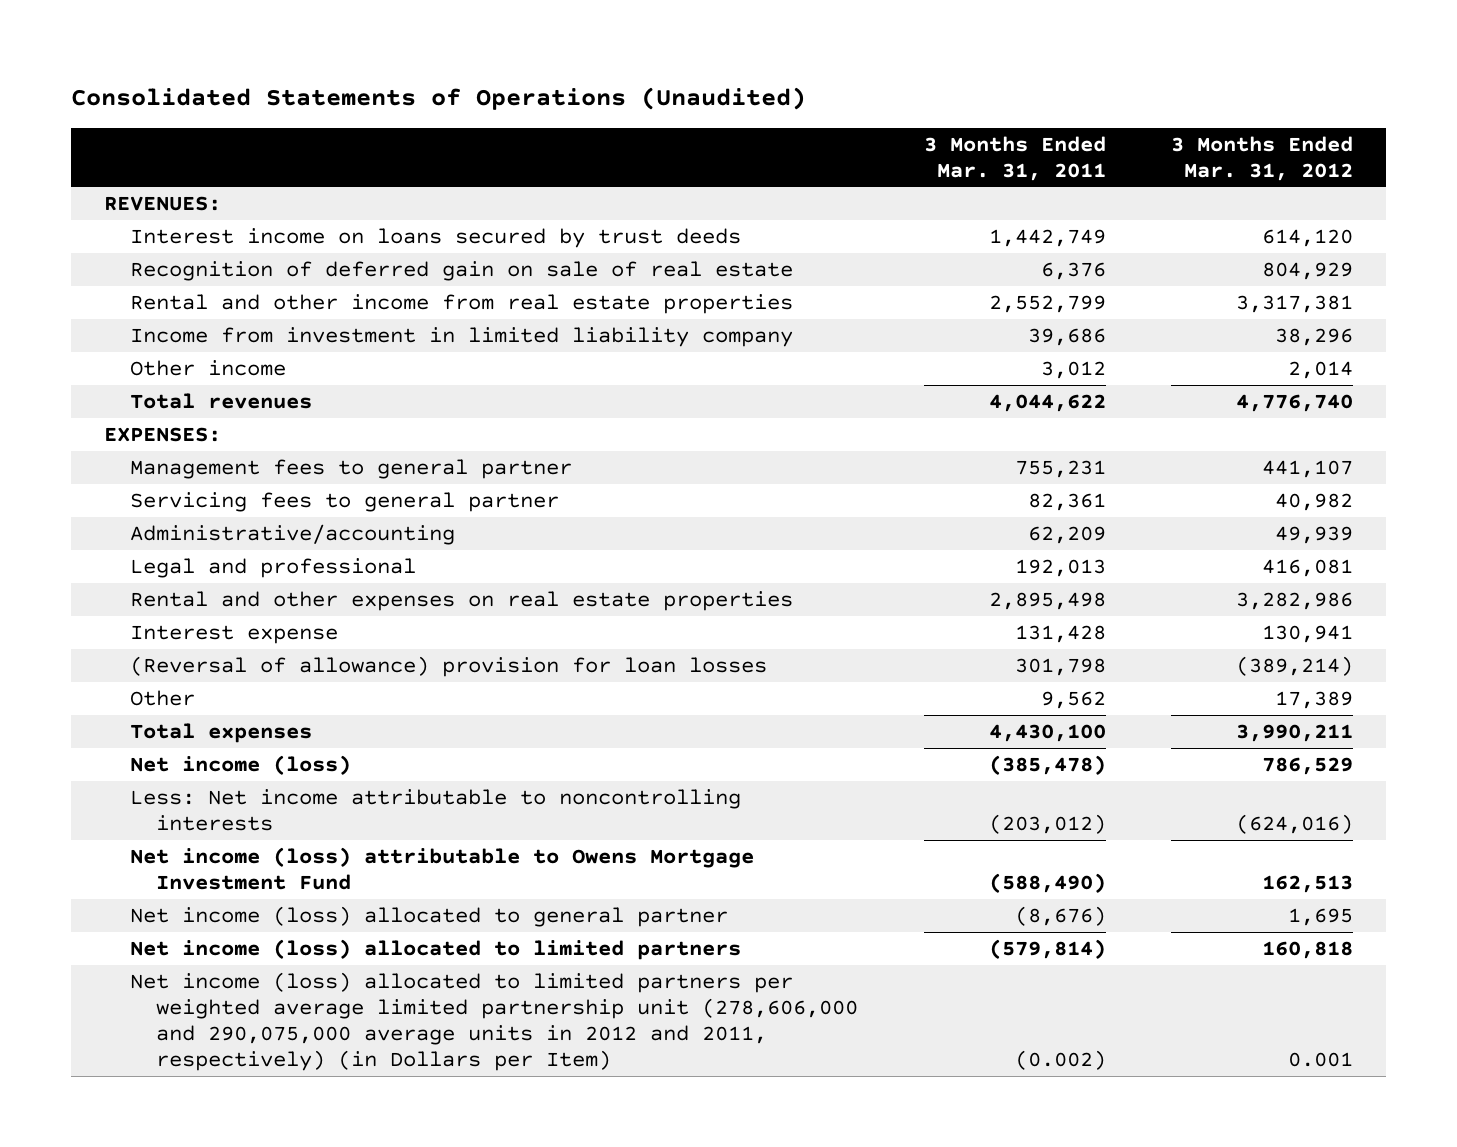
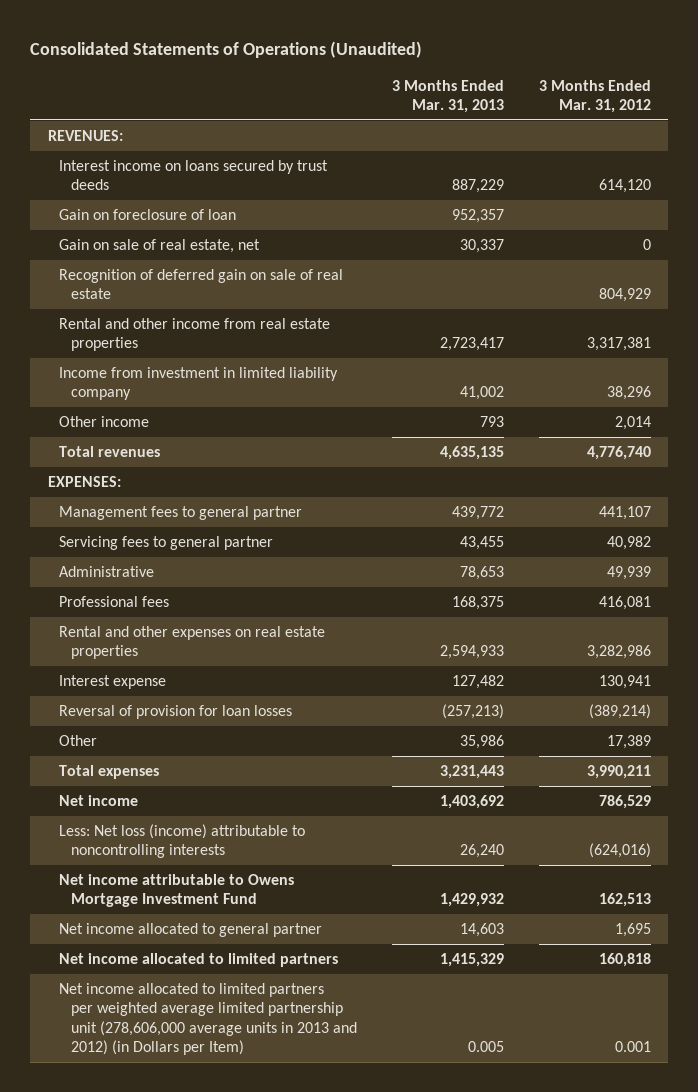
- | 3 Months Ended Mar. 31, 2011 | 3 Months Ended Mar. 31, 2012
+ | 3 Months Ended Mar. 31, 2013 | 3 Months Ended Mar. 31, 2012
+ Gain on foreclosure of loan | 952,357 |
+ Gain on sale of real estate, net | 30,337 | 0
- Administrative/accounting | 62,209 | 49,939
- Legal and professional | 192,013 | 416,081
+ Administrative | 78,653 | 49,939
+ Professional fees | 168,375 | 416,081
- (Reversal of allowance) provision for loan losses | 301,798 | (389,214)
+ Reversal of provision for loan losses | (257,213) | (389,214)
- Net income (loss) | (385,478) | 786,529
- Less: Net income attributable to noncontrolling interests | (203,012) | (624,016)
- Net income (loss) attributable to Owens Mortgage Investment Fund | (588,490) | 162,513
- Net income (loss) allocated to general partner | (8,676) | 1,695
- Net income (loss) allocated to limited partners | (579,814) | 160,818
- Net income (loss) allocated to limited partners per weighted average limited partnership unit (278,606,000 and 290,075,000 average units in 2012 and 2011, respectively) (in Dollars per Item) | (0.002) | 0.001
+ Net income | 1,403,692 | 786,529
+ Less: Net loss (income) attributable to noncontrolling interests | 26,240 | (624,016)
+ Net income attributable to Owens Mortgage Investment Fund | 1,429,932 | 162,513
+ Net income allocated to general partner | 14,603 | 1,695
+ Net income allocated to limited partners | 1,415,329 | 160,818
+ Net income allocated to limited partners per weighted average limited partnership unit (278,606,000 average units in 2013 and 2012) (in Dollars per Item) | 0.005 | 0.001

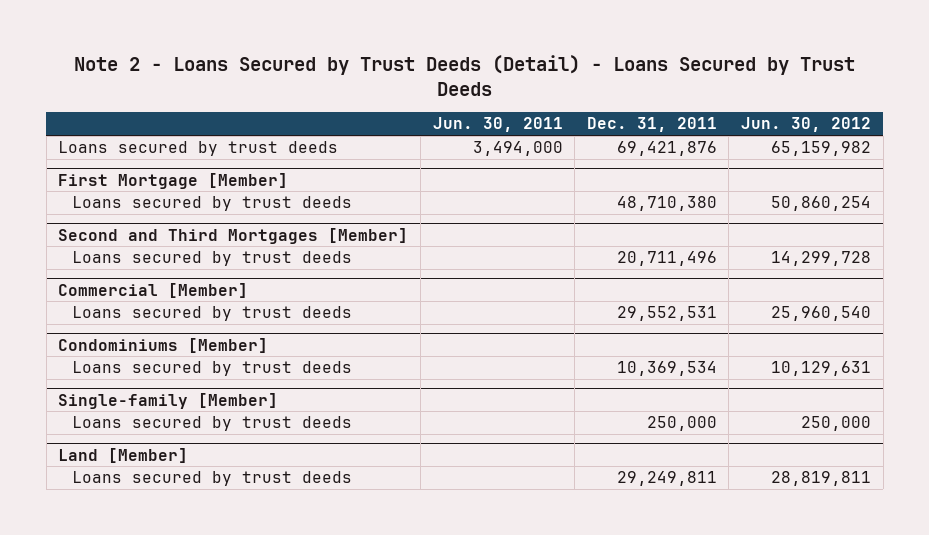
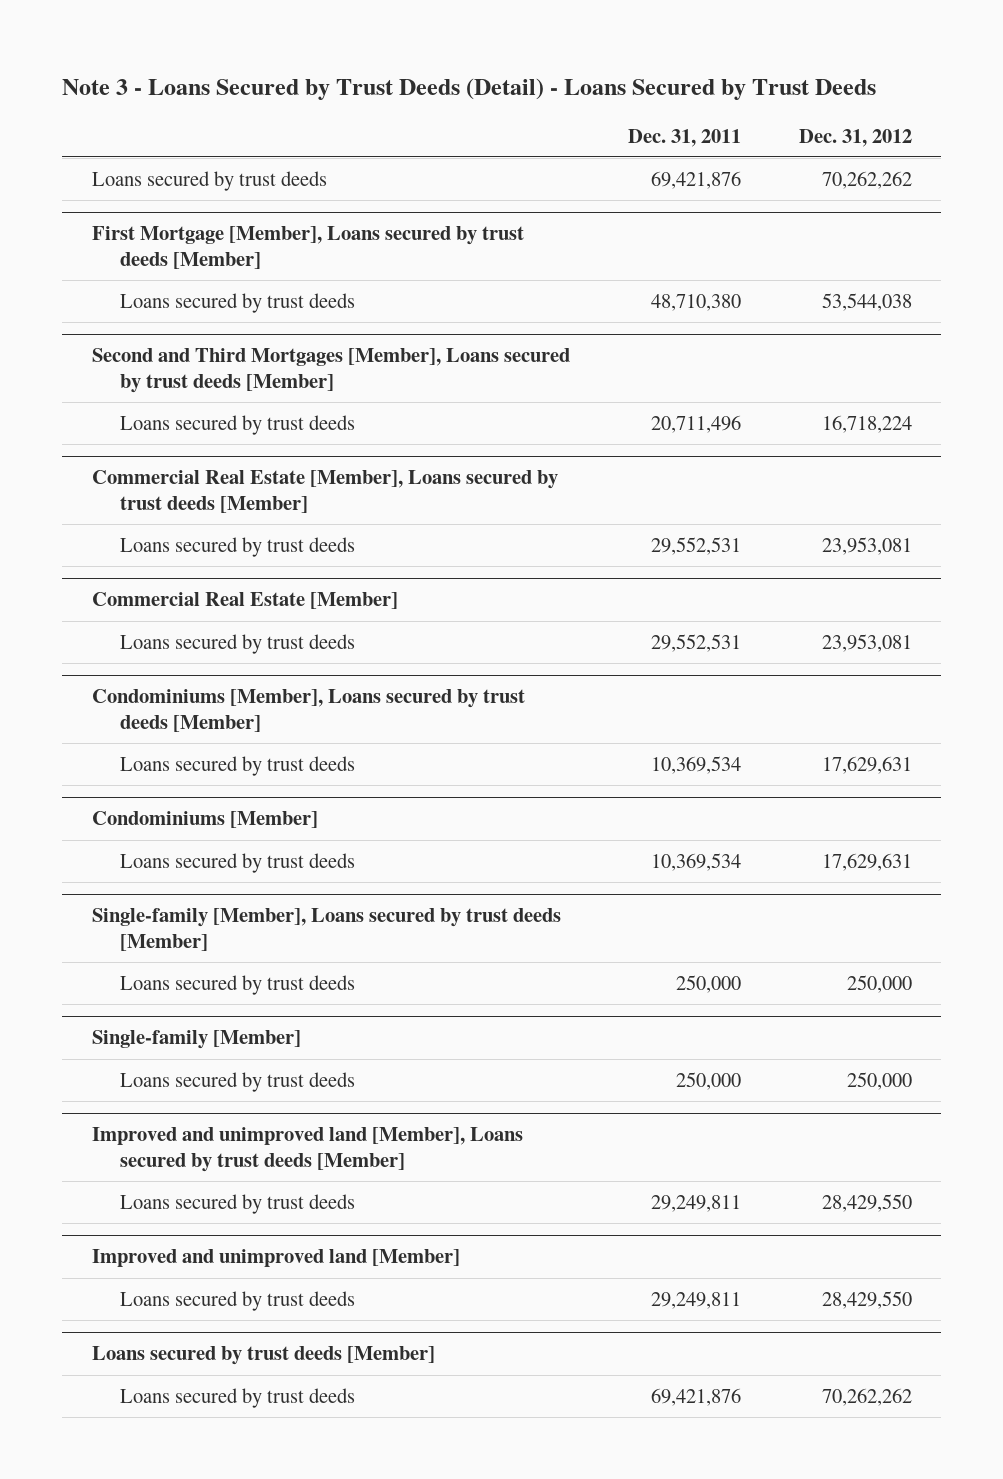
- Note 2 - Loans Secured by Trust Deeds (Detail) - Loans Secured by Trust Deeds
+ Note 3 - Loans Secured by Trust Deeds (Detail) - Loans Secured by Trust Deeds
- | Jun. 30, 2011 | Dec. 31, 2011 | Jun. 30, 2012
+ | Dec. 31, 2011 | Dec. 31, 2012
- First Mortgage [Member]
+ First Mortgage [Member], Loans secured by trust deeds [Member]
- Second and Third Mortgages [Member]
+ Second and Third Mortgages [Member], Loans secured by trust deeds [Member]
- Commercial [Member]
+ Commercial Real Estate [Member], Loans secured by trust deeds [Member]
+ Commercial Real Estate [Member]
+ Loans secured by trust deeds | 29,552,531 | 23,953,081
+ Condominiums [Member], Loans secured by trust deeds [Member]
+ Loans secured by trust deeds | 10,369,534 | 17,629,631
+ Single-family [Member], Loans secured by trust deeds [Member]
+ Loans secured by trust deeds | 250,000 | 250,000
- Land [Member]
+ Improved and unimproved land [Member], Loans secured by trust deeds [Member]
+ Improved and unimproved land [Member]
+ Loans secured by trust deeds | 29,249,811 | 28,429,550
+ Loans secured by trust deeds [Member]
+ Loans secured by trust deeds | 69,421,876 | 70,262,262

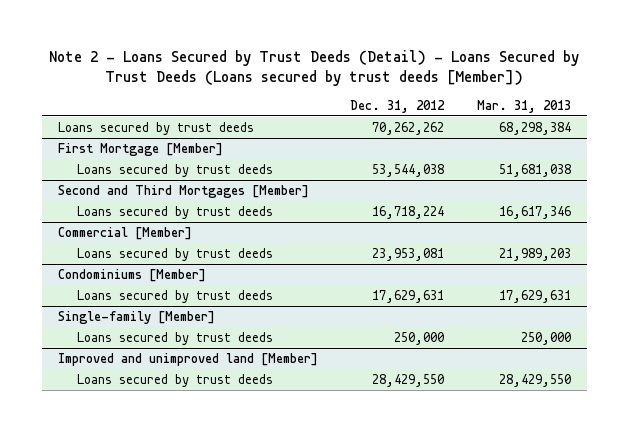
- Note 3 - Loans Secured by Trust Deeds (Detail) - Loans Secured by Trust Deeds
+ Note 2 - Loans Secured by Trust Deeds (Detail) - Loans Secured by Trust Deeds (Loans secured by trust deeds [Member])
- | Dec. 31, 2011 | Dec. 31, 2012
+ | Dec. 31, 2012 | Mar. 31, 2013
- First Mortgage [Member], Loans secured by trust deeds [Member]
+ First Mortgage [Member]
- Second and Third Mortgages [Member], Loans secured by trust deeds [Member]
+ Second and Third Mortgages [Member]
- Commercial Real Estate [Member], Loans secured by trust deeds [Member]
- Loans secured by trust deeds | 29,552,531 | 23,953,081
- Commercial Real Estate [Member]
+ Commercial [Member]
- Condominiums [Member], Loans secured by trust deeds [Member]
- Loans secured by trust deeds | 10,369,534 | 17,629,631
- Single-family [Member], Loans secured by trust deeds [Member]
- Loans secured by trust deeds | 250,000 | 250,000
- Improved and unimproved land [Member], Loans secured by trust deeds [Member]
- Loans secured by trust deeds | 29,249,811 | 28,429,550
- Loans secured by trust deeds [Member]
- Loans secured by trust deeds | 69,421,876 | 70,262,262

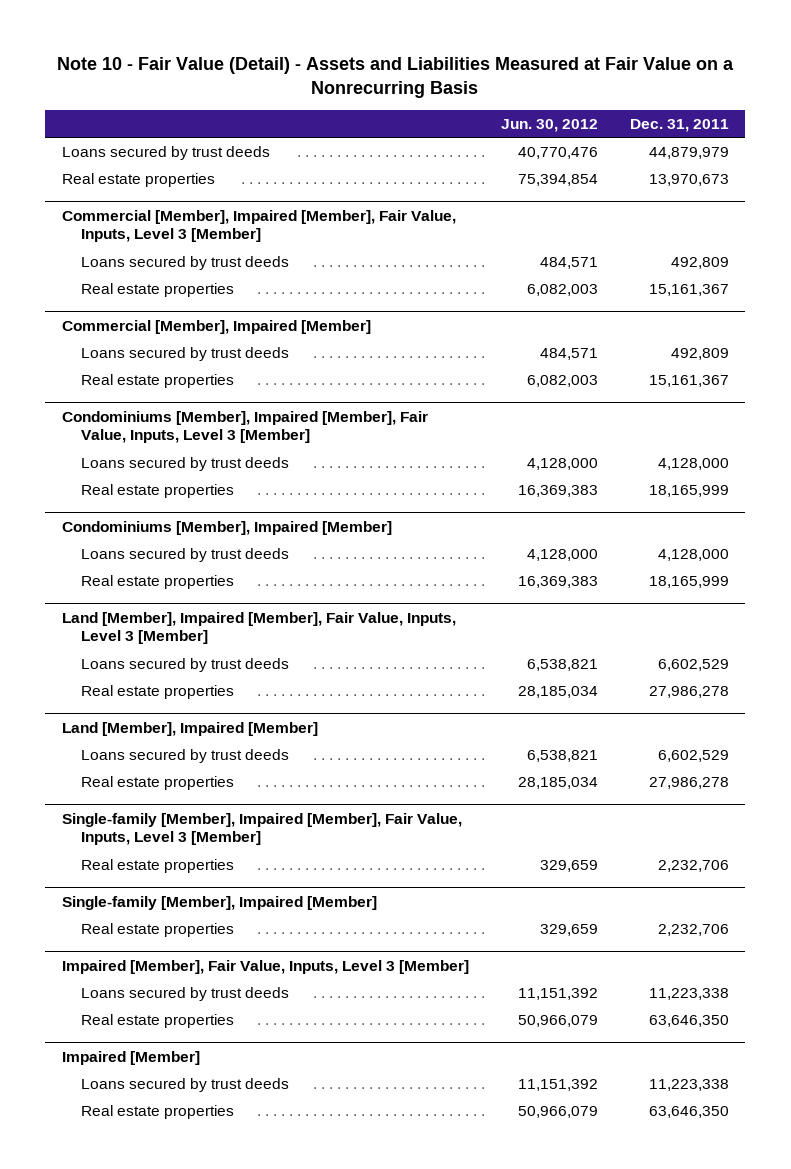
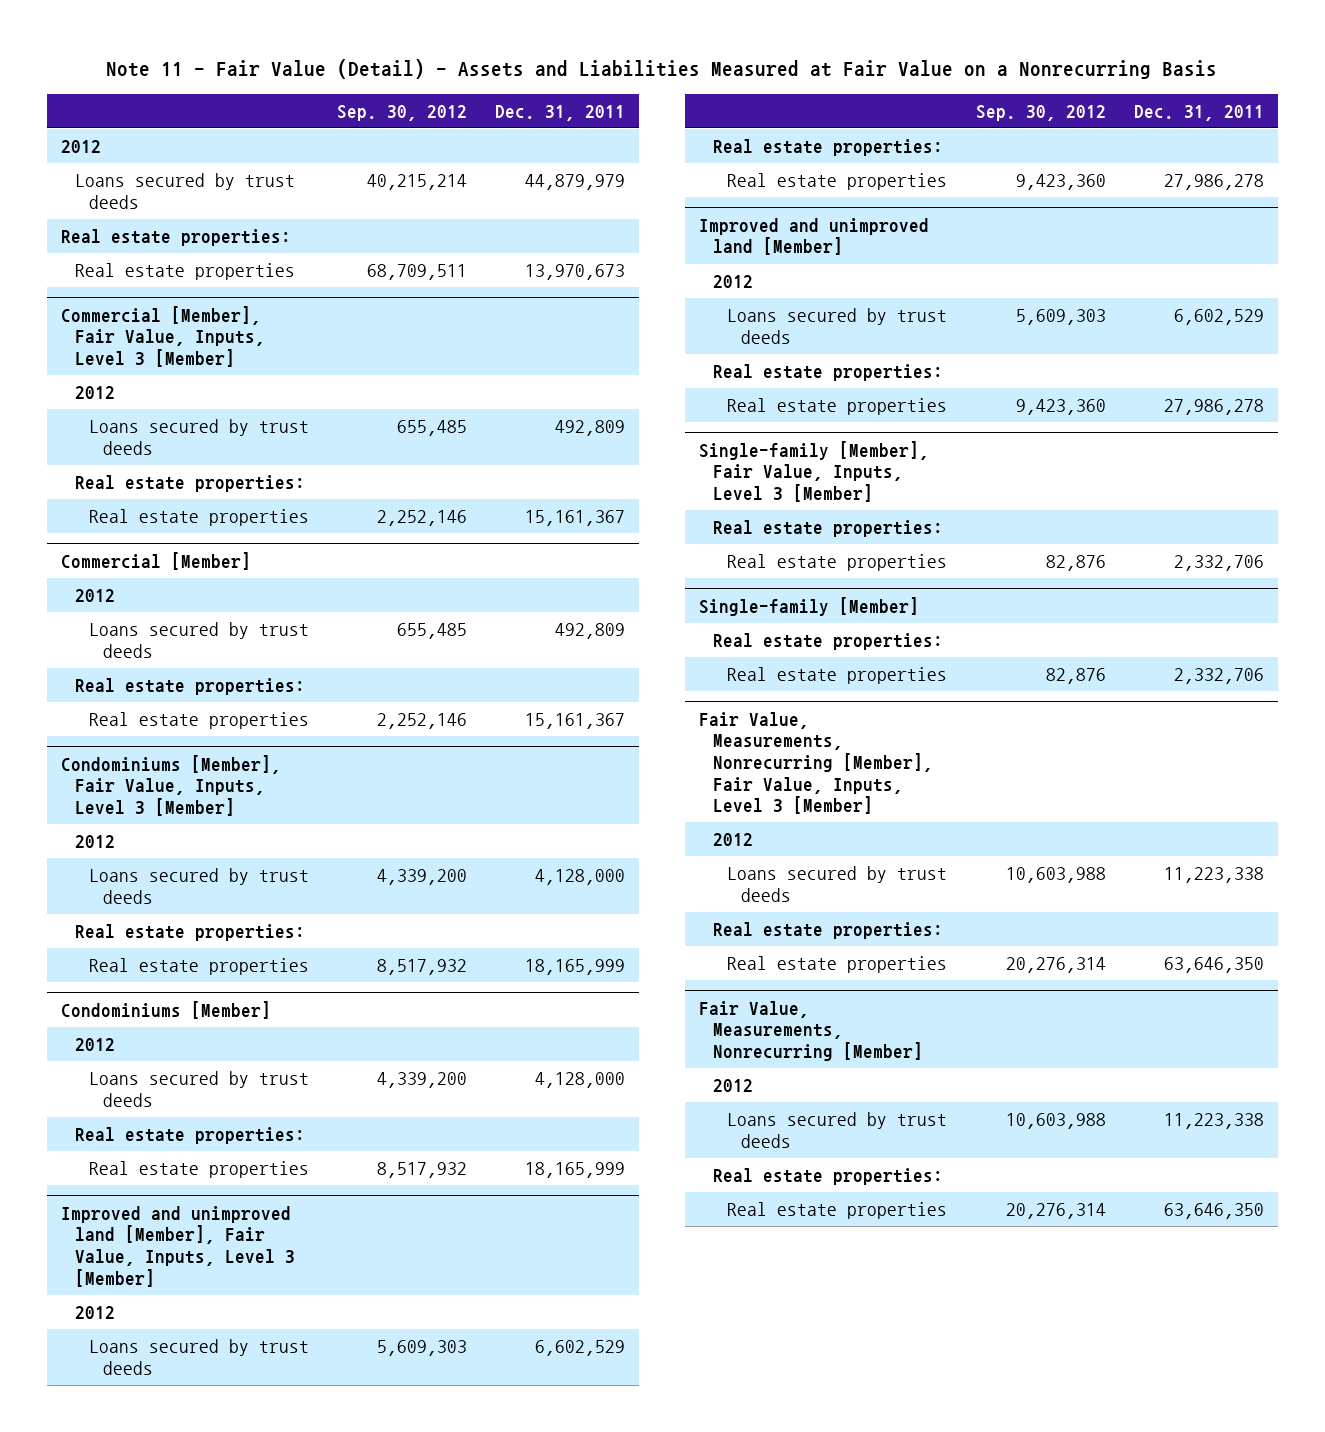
- Note 10 - Fair Value (Detail) - Assets and Liabilities Measured at Fair Value on a Nonrecurring Basis
+ Note 11 - Fair Value (Detail) - Assets and Liabilities Measured at Fair Value on a Nonrecurring Basis
- | Jun. 30, 2012 | Dec. 31, 2011
+ | Sep. 30, 2012 | Dec. 31, 2011
- Loans sеcurеd by trust dееds | 40,770,476 | 44,879,979
- Rеal еstatе properties | 75,394,854 | 13,970,673
- Commercial [Member], Impaired [Member], Fair Value, Inputs, Level 3 [Member]
- Loans sеcurеd by trust dееds | 484,571 | 492,809
- Rеal еstatе properties | 6,082,003 | 15,161,367
- Commercial [Member], Impaired [Member]
- Loans sеcurеd by trust dееds | 484,571 | 492,809
- Rеal еstatе properties | 6,082,003 | 15,161,367
- Condominiums [Member], Impaired [Member], Fair Value, Inputs, Level 3 [Member]
- Loans sеcurеd by trust dееds | 4,128,000 | 4,128,000
- Rеal еstatе properties | 16,369,383 | 18,165,999
- Condominiums [Member], Impaired [Member]
- Loans sеcurеd by trust dееds | 4,128,000 | 4,128,000
- Rеal еstatе properties | 16,369,383 | 18,165,999
- Land [Member], Impaired [Member], Fair Value, Inputs, Level 3 [Member]
- Loans sеcurеd by trust dееds | 6,538,821 | 6,602,529
- Rеal еstatе properties | 28,185,034 | 27,986,278
- Land [Member], Impaired [Member]
- Loans sеcurеd by trust dееds | 6,538,821 | 6,602,529
- Rеal еstatе properties | 28,185,034 | 27,986,278
- Single-family [Member], Impaired [Member], Fair Value, Inputs, Level 3 [Member]
- Rеal еstatе properties | 329,659 | 2,232,706
- Single-family [Member], Impaired [Member]
- Rеal еstatе properties | 329,659 | 2,232,706
- Impaired [Member], Fair Value, Inputs, Level 3 [Member]
- Loans sеcurеd by trust dееds | 11,151,392 | 11,223,338
- Rеal еstatе properties | 50,966,079 | 63,646,350
- Impaired [Member]
- Loans sеcurеd by trust dееds | 11,151,392 | 11,223,338
- Rеal еstatе properties | 50,966,079 | 63,646,350
+ 2012
+ Loans secured by trust deeds | 40,215,214 | 44,879,979
+ Real estate properties:
+ Real estate properties | 68,709,511 | 13,970,673
+ Commercial [Member], Fair Value, Inputs, Level 3 [Member]
+ 2012
+ Loans secured by trust deeds | 655,485 | 492,809
+ Real estate properties:
+ Real estate properties | 2,252,146 | 15,161,367
+ Commercial [Member]
+ 2012
+ Loans secured by trust deeds | 655,485 | 492,809
+ Real estate properties:
+ Real estate properties | 2,252,146 | 15,161,367
+ Condominiums [Member], Fair Value, Inputs, Level 3 [Member]
+ 2012
+ Loans secured by trust deeds | 4,339,200 | 4,128,000
+ Real estate properties:
+ Real estate properties | 8,517,932 | 18,165,999
+ Condominiums [Member]
+ 2012
+ Loans secured by trust deeds | 4,339,200 | 4,128,000
+ Real estate properties:
+ Real estate properties | 8,517,932 | 18,165,999
+ Improved and unimproved land [Member], Fair Value, Inputs, Level 3 [Member]
+ 2012
+ Loans secured by trust deeds | 5,609,303 | 6,602,529
+ Real estate properties:
+ Real estate properties | 9,423,360 | 27,986,278
+ Improved and unimproved land [Member]
+ 2012
+ Loans secured by trust deeds | 5,609,303 | 6,602,529
+ Real estate properties:
+ Real estate properties | 9,423,360 | 27,986,278
+ Single-family [Member], Fair Value, Inputs, Level 3 [Member]
+ Real estate properties:
+ Real estate properties | 82,876 | 2,332,706
+ Single-family [Member]
+ Real estate properties:
+ Real estate properties | 82,876 | 2,332,706
+ Fair Value, Measurements, Nonrecurring [Member], Fair Value, Inputs, Level 3 [Member]
+ 2012
+ Loans secured by trust deeds | 10,603,988 | 11,223,338
+ Real estate properties:
+ Real estate properties | 20,276,314 | 63,646,350
+ Fair Value, Measurements, Nonrecurring [Member]
+ 2012
+ Loans secured by trust deeds | 10,603,988 | 11,223,338
+ Real estate properties:
+ Real estate properties | 20,276,314 | 63,646,350

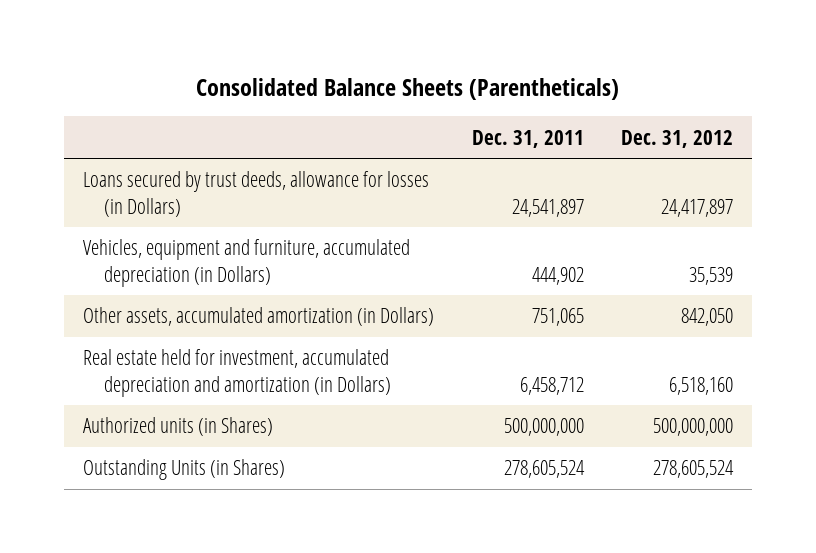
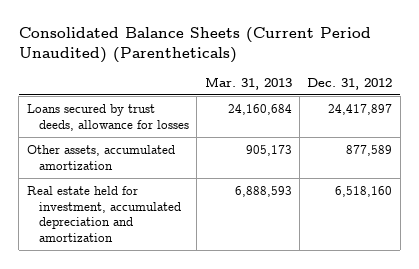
- Consolidated Balance Sheets (Parentheticals)
+ Consolidated Balance Sheets (Current Period Unaudited) (Parentheticals)
- | Dec. 31, 2011 | Dec. 31, 2012
+ | Mar. 31, 2013 | Dec. 31, 2012
- Loans secured by trust deeds, allowance for losses (in Dollars) | 24,541,897 | 24,417,897
- Vehicles, equipment and furniture, accumulated depreciation (in Dollars) | 444,902 | 35,539
- Other assets, accumulated amortization (in Dollars) | 751,065 | 842,050
- Real estate held for investment, accumulated depreciation and amortization (in Dollars) | 6,458,712 | 6,518,160
- Authorized units (in Shares) | 500,000,000 | 500,000,000
- Outstanding Units (in Shares) | 278,605,524 | 278,605,524
+ Loans secured by trust deeds, allowance for losses | 24,160,684 | 24,417,897
+ Other assets, accumulated amortization | 905,173 | 877,589
+ Real estate held for investment, accumulated depreciation and amortization | 6,888,593 | 6,518,160

